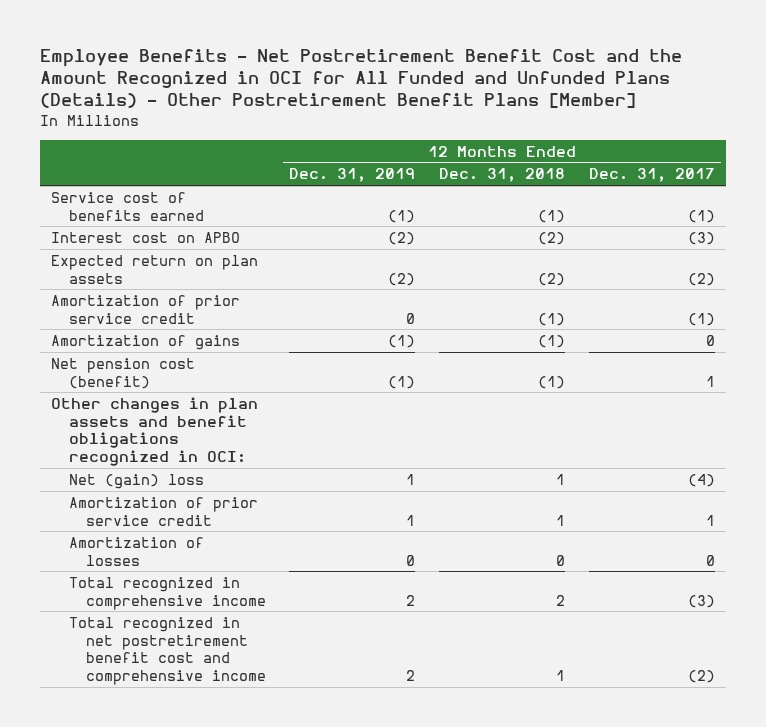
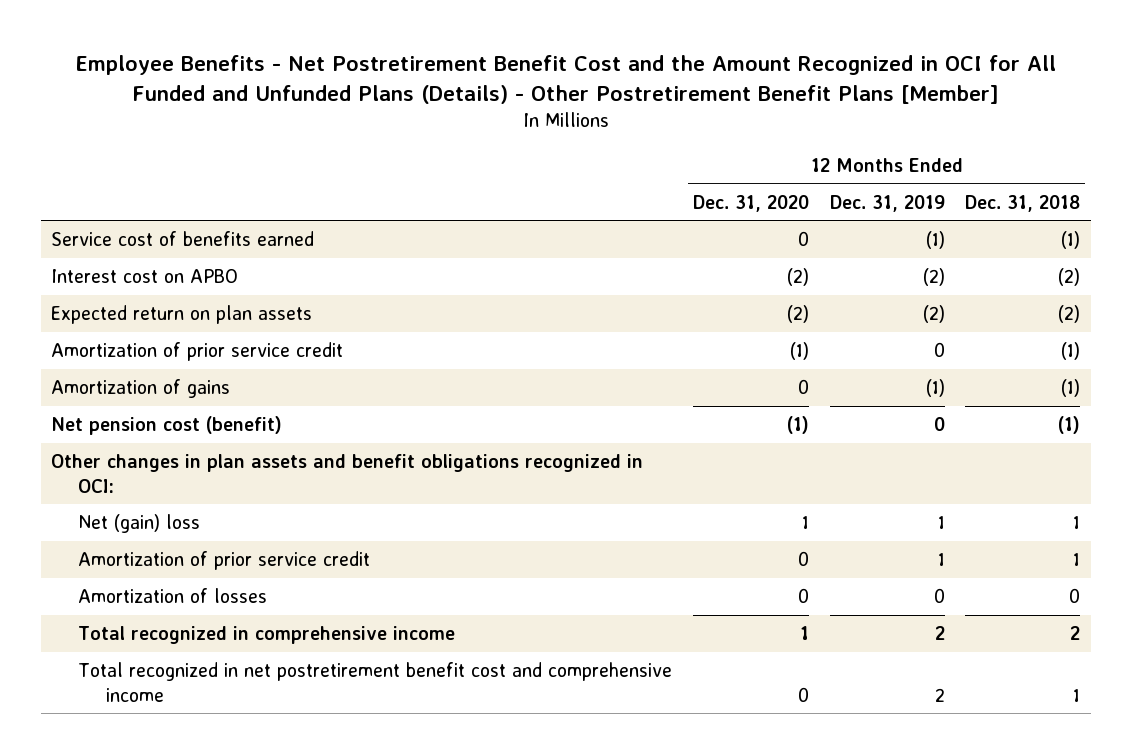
- | 12 Months Ended Dec. 31, 2019 | 12 Months Ended Dec. 31, 2018 | 12 Months Ended Dec. 31, 2017
+ | 12 Months Ended Dec. 31, 2020 | 12 Months Ended Dec. 31, 2019 | 12 Months Ended Dec. 31, 2018
- Net pension cost (benefit) | (1) | (1) | 1
+ Net pension cost (benefit) | (1) | 0 | (1)

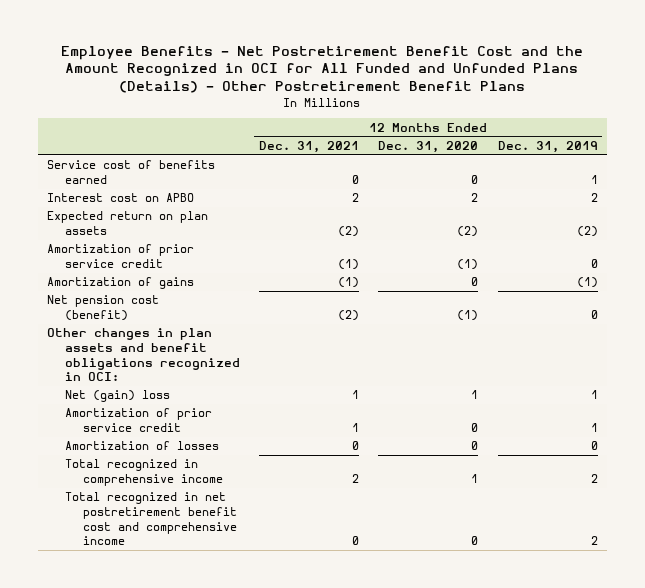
- Employee Benefits - Net Postretirement Benefit Cost and the Amount Recognized in OCI for All Funded and Unfunded Plans (Details) - Other Postretirement Benefit Plans [Member]
+ Employee Benefits - Net Postretirement Benefit Cost and the Amount Recognized in OCI for All Funded and Unfunded Plans (Details) - Other Postretirement Benefit Plans
- | 12 Months Ended Dec. 31, 2020 | 12 Months Ended Dec. 31, 2019 | 12 Months Ended Dec. 31, 2018
+ | 12 Months Ended Dec. 31, 2021 | 12 Months Ended Dec. 31, 2020 | 12 Months Ended Dec. 31, 2019
- Service cost of benefits earned | 0 | (1) | (1)
- Interest cost on APBO | (2) | (2) | (2)
+ Service cost of benefits earned | 0 | 0 | 1
+ Interest cost on APBO | 2 | 2 | 2

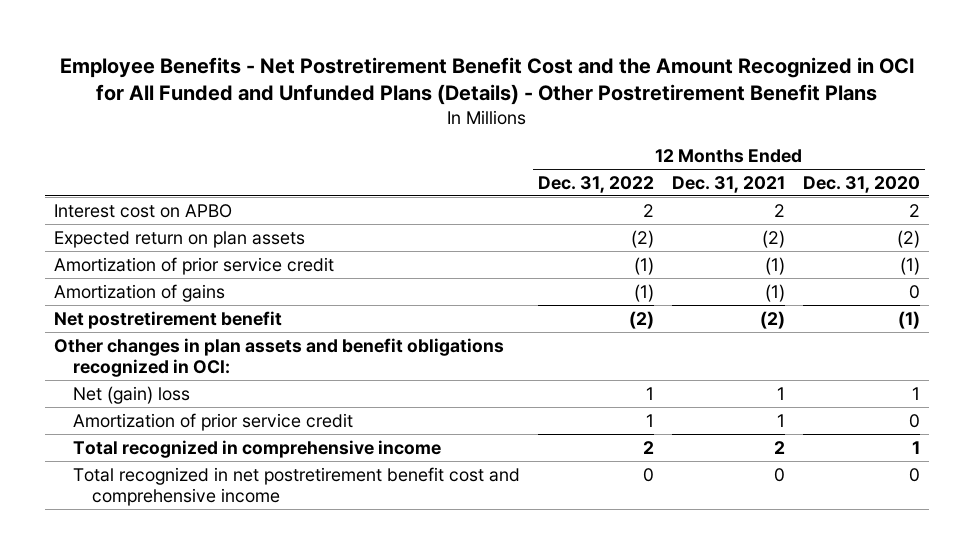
- | 12 Months Ended Dec. 31, 2021 | 12 Months Ended Dec. 31, 2020 | 12 Months Ended Dec. 31, 2019
+ | 12 Months Ended Dec. 31, 2022 | 12 Months Ended Dec. 31, 2021 | 12 Months Ended Dec. 31, 2020
- Service cost of benefits earned | 0 | 0 | 1
- Net pension cost (benefit) | (2) | (1) | 0
+ Net postretirement benefit | (2) | (2) | (1)
- Amortization of losses | 0 | 0 | 0

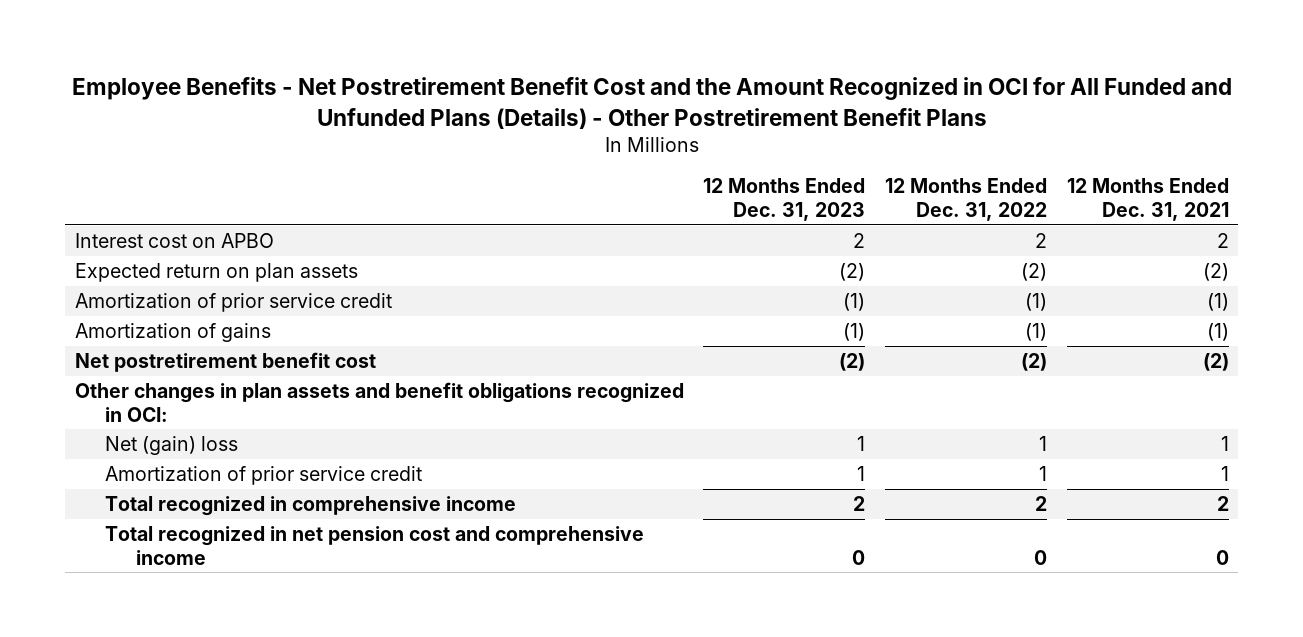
- | 12 Months Ended Dec. 31, 2022 | 12 Months Ended Dec. 31, 2021 | 12 Months Ended Dec. 31, 2020
+ | 12 Months Ended Dec. 31, 2023 | 12 Months Ended Dec. 31, 2022 | 12 Months Ended Dec. 31, 2021
- Net postretirement benefit | (2) | (2) | (1)
+ Net postretirement benefit cost | (2) | (2) | (2)
- Total recognized in net postretirement benefit cost and comprehensive income | 0 | 0 | 0
+ Total recognized in net pension cost and comprehensive income | 0 | 0 | 0

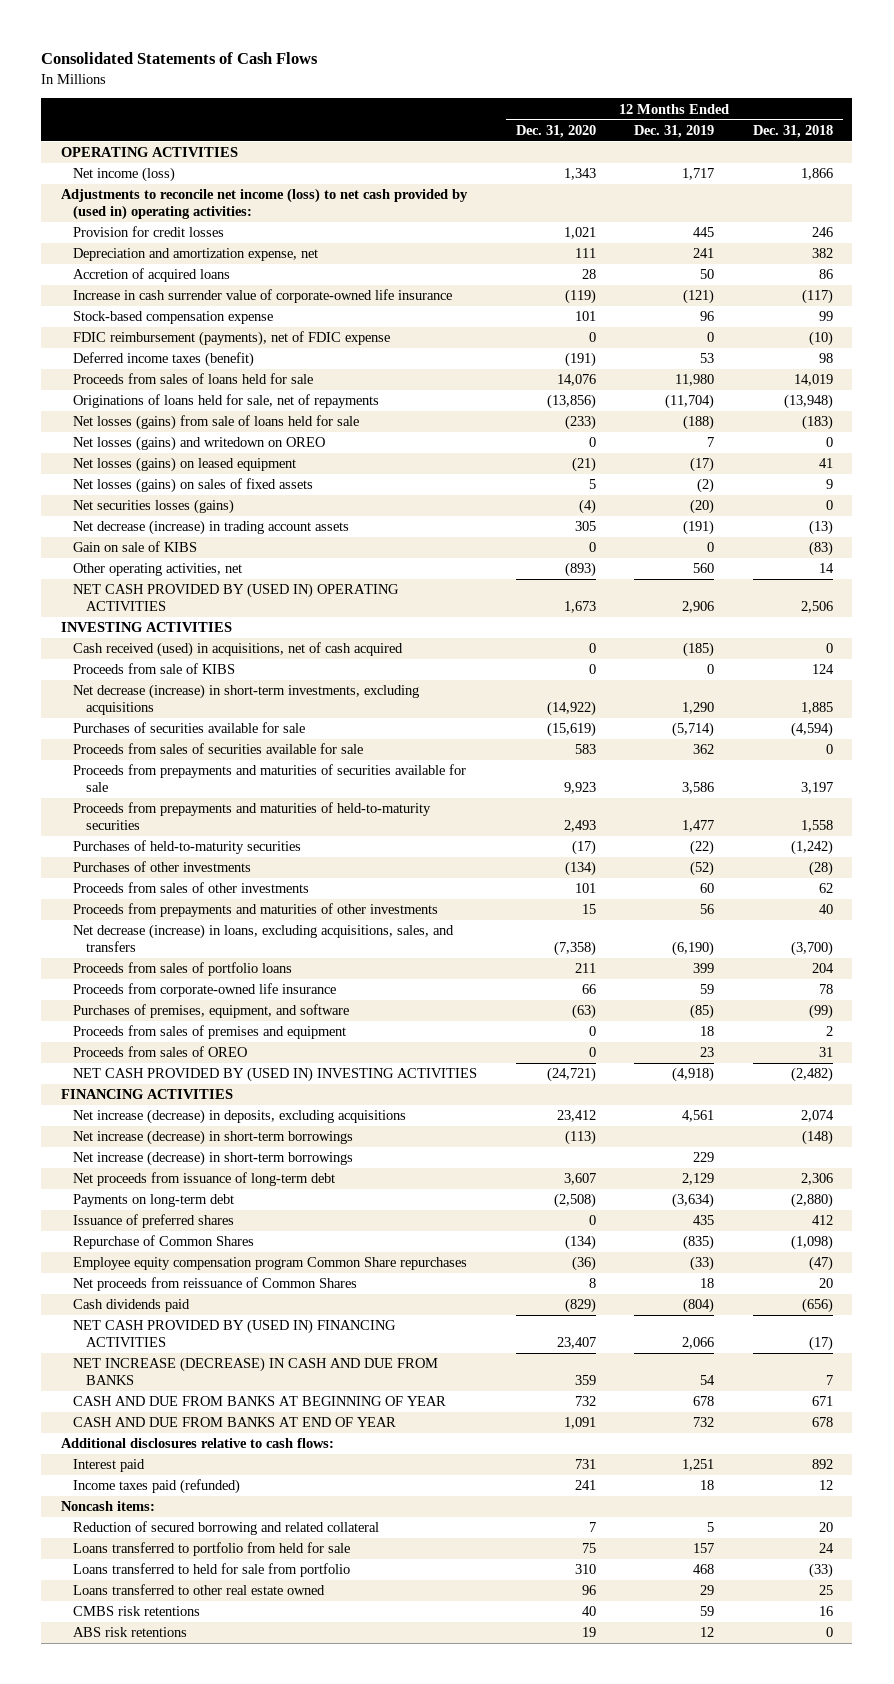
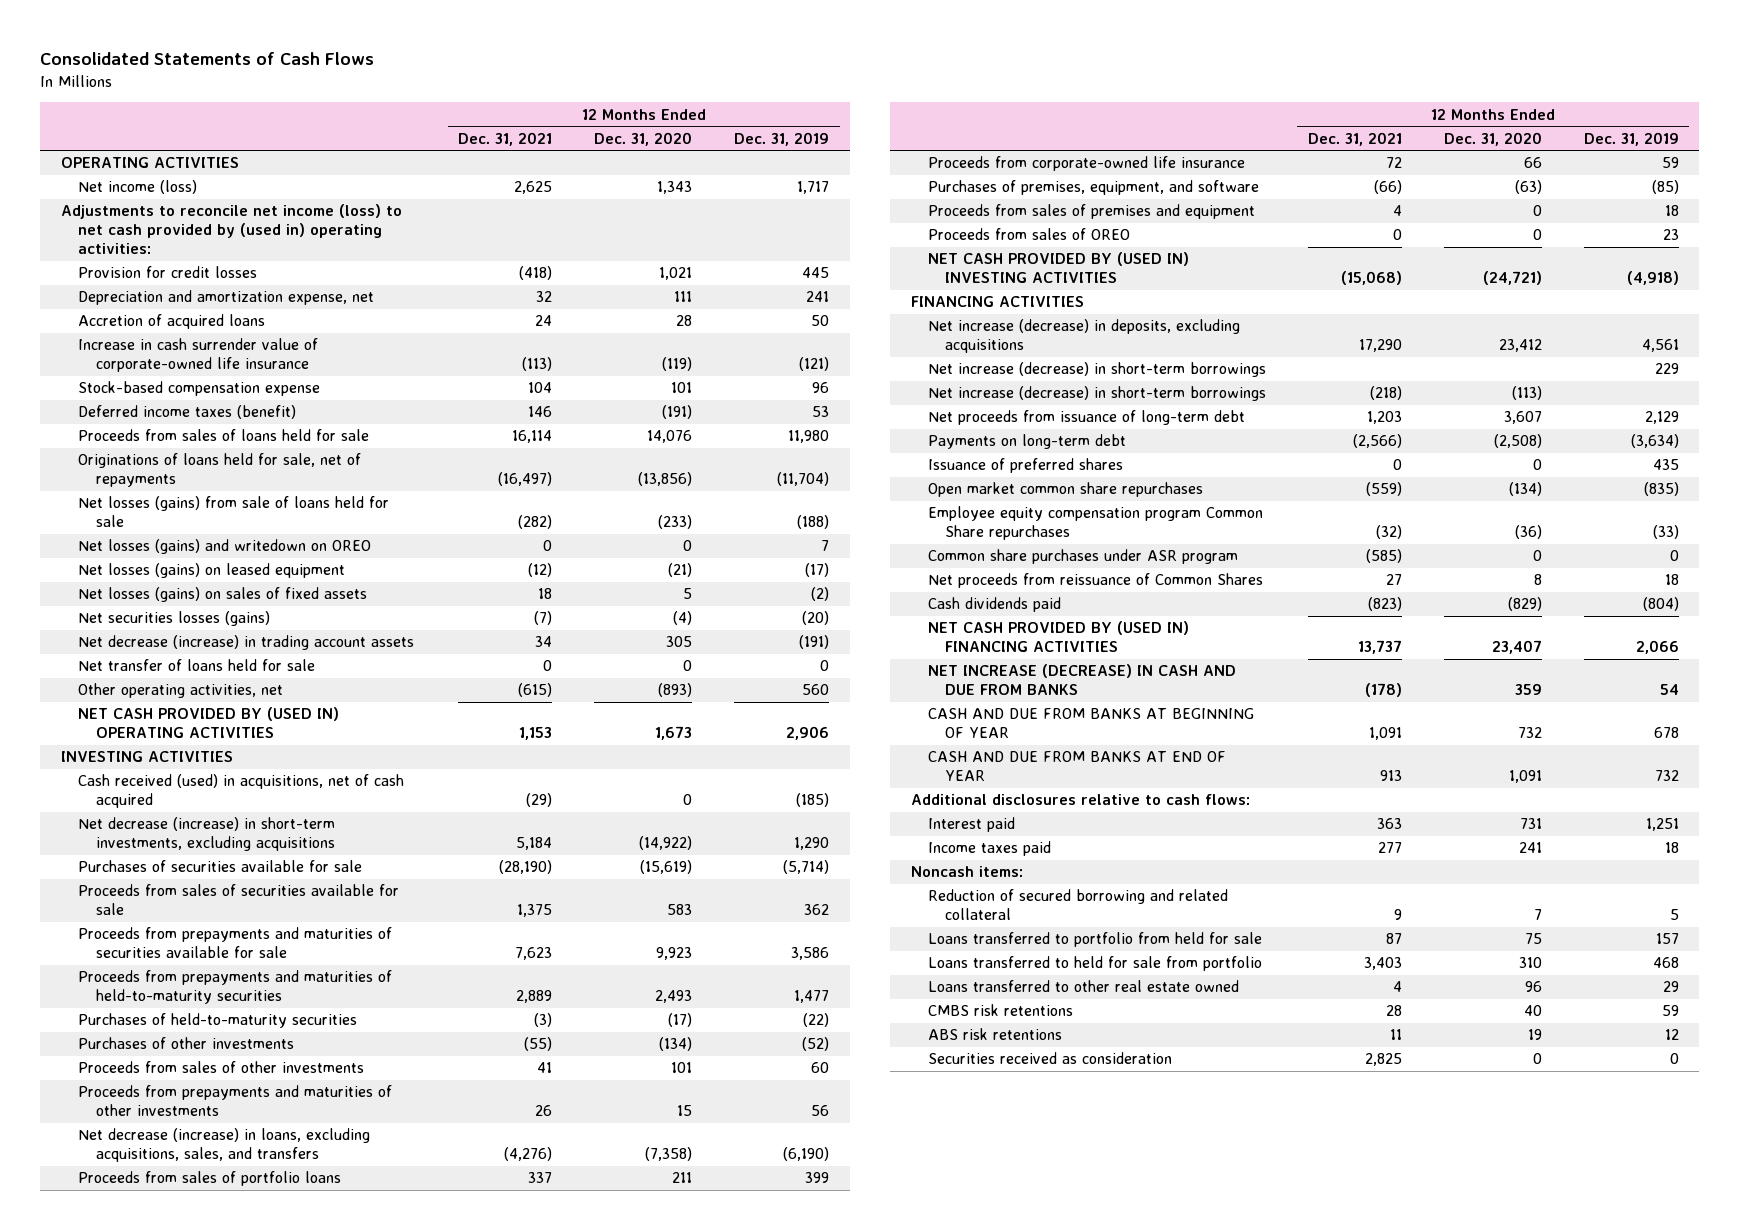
- | 12 Months Ended Dec. 31, 2020 | 12 Months Ended Dec. 31, 2019 | 12 Months Ended Dec. 31, 2018
+ | 12 Months Ended Dec. 31, 2021 | 12 Months Ended Dec. 31, 2020 | 12 Months Ended Dec. 31, 2019
- FDIC reimbursement (payments), net of FDIC expense | 0 | 0 | (10)
- Gain on sale of KIBS | 0 | 0 | (83)
+ Net transfer of loans held for sale | 0 | 0 | 0
- Proceeds from sale of KIBS | 0 | 0 | 124
moved down: Net increase (decrease) in short-term borrowings | (218) | (113) |
- Repurchase of Common Shares | (134) | (835) | (1,098)
+ Open market common share repurchases | (559) | (134) | (835)
+ Common share purchases under ASR program | (585) | 0 | 0
- Income taxes paid (refunded) | 241 | 18 | 12
+ Income taxes paid | 277 | 241 | 18
+ Securities received as consideration | 2,825 | 0 | 0

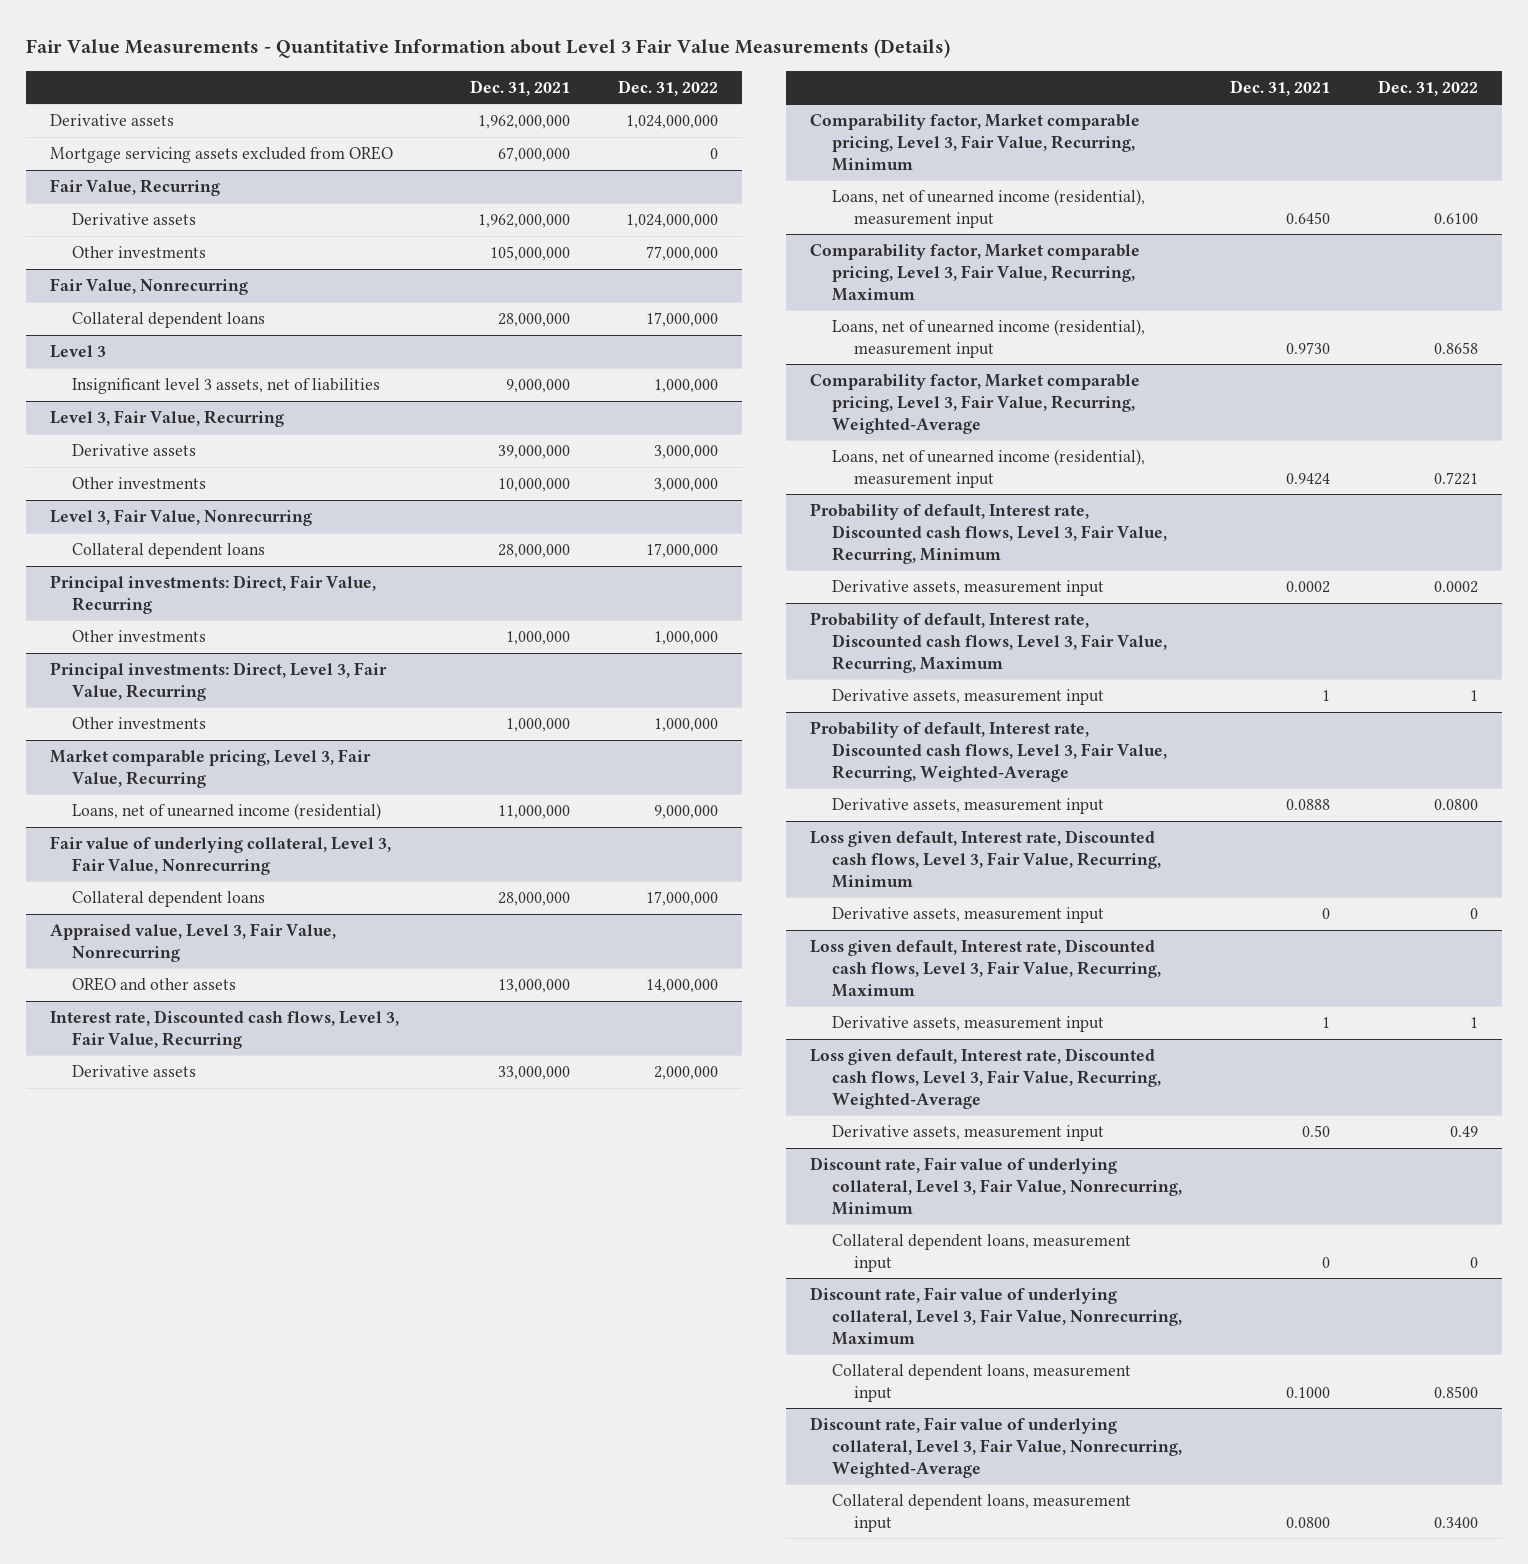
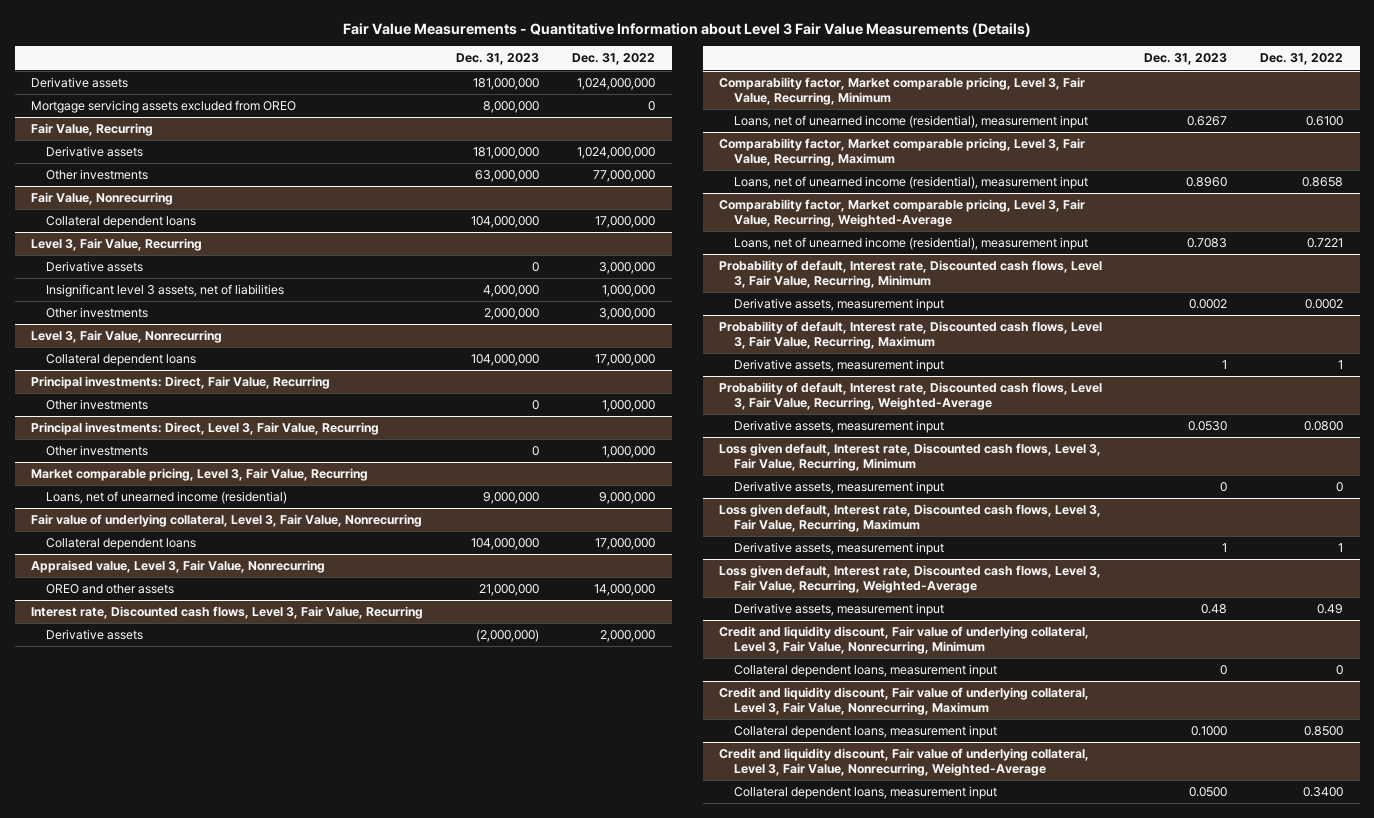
- | Dec. 31, 2021 | Dec. 31, 2022
+ | Dec. 31, 2023 | Dec. 31, 2022
- Level 3
- Insignificant level 3 assets, net of liabilities | 9,000,000 | 1,000,000
@ Level 3, Fair Value, Recurring
+ Insignificant level 3 assets, net of liabilities | 4,000,000 | 1,000,000
- Discount rate, Fair value of underlying collateral, Level 3, Fair Value, Nonrecurring, Minimum
+ Credit and liquidity discount, Fair value of underlying collateral, Level 3, Fair Value, Nonrecurring, Minimum
- Discount rate, Fair value of underlying collateral, Level 3, Fair Value, Nonrecurring, Maximum
+ Credit and liquidity discount, Fair value of underlying collateral, Level 3, Fair Value, Nonrecurring, Maximum
- Discount rate, Fair value of underlying collateral, Level 3, Fair Value, Nonrecurring, Weighted-Average
+ Credit and liquidity discount, Fair value of underlying collateral, Level 3, Fair Value, Nonrecurring, Weighted-Average

